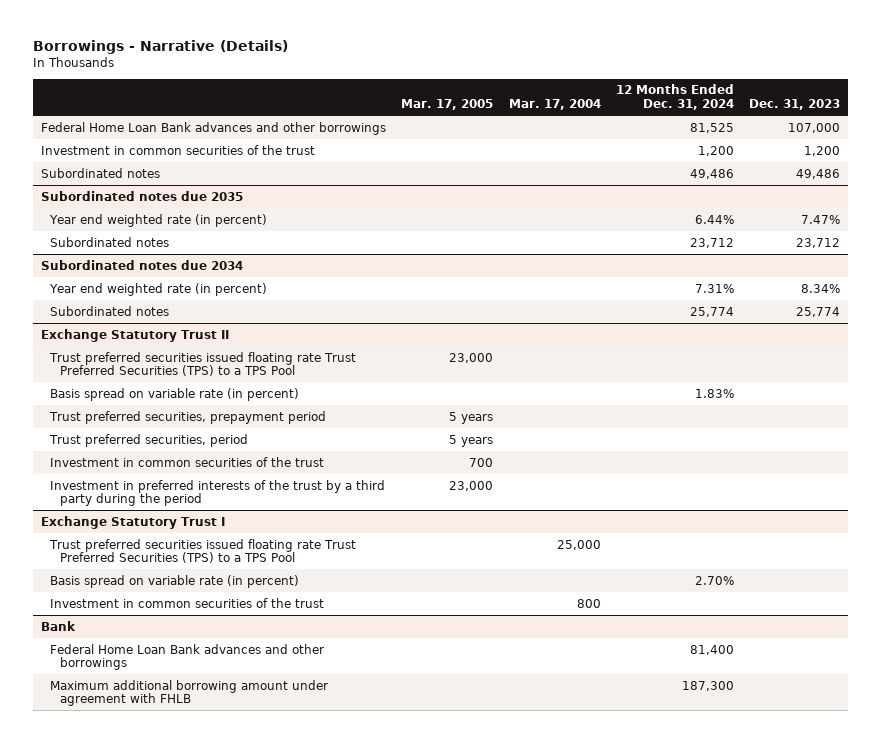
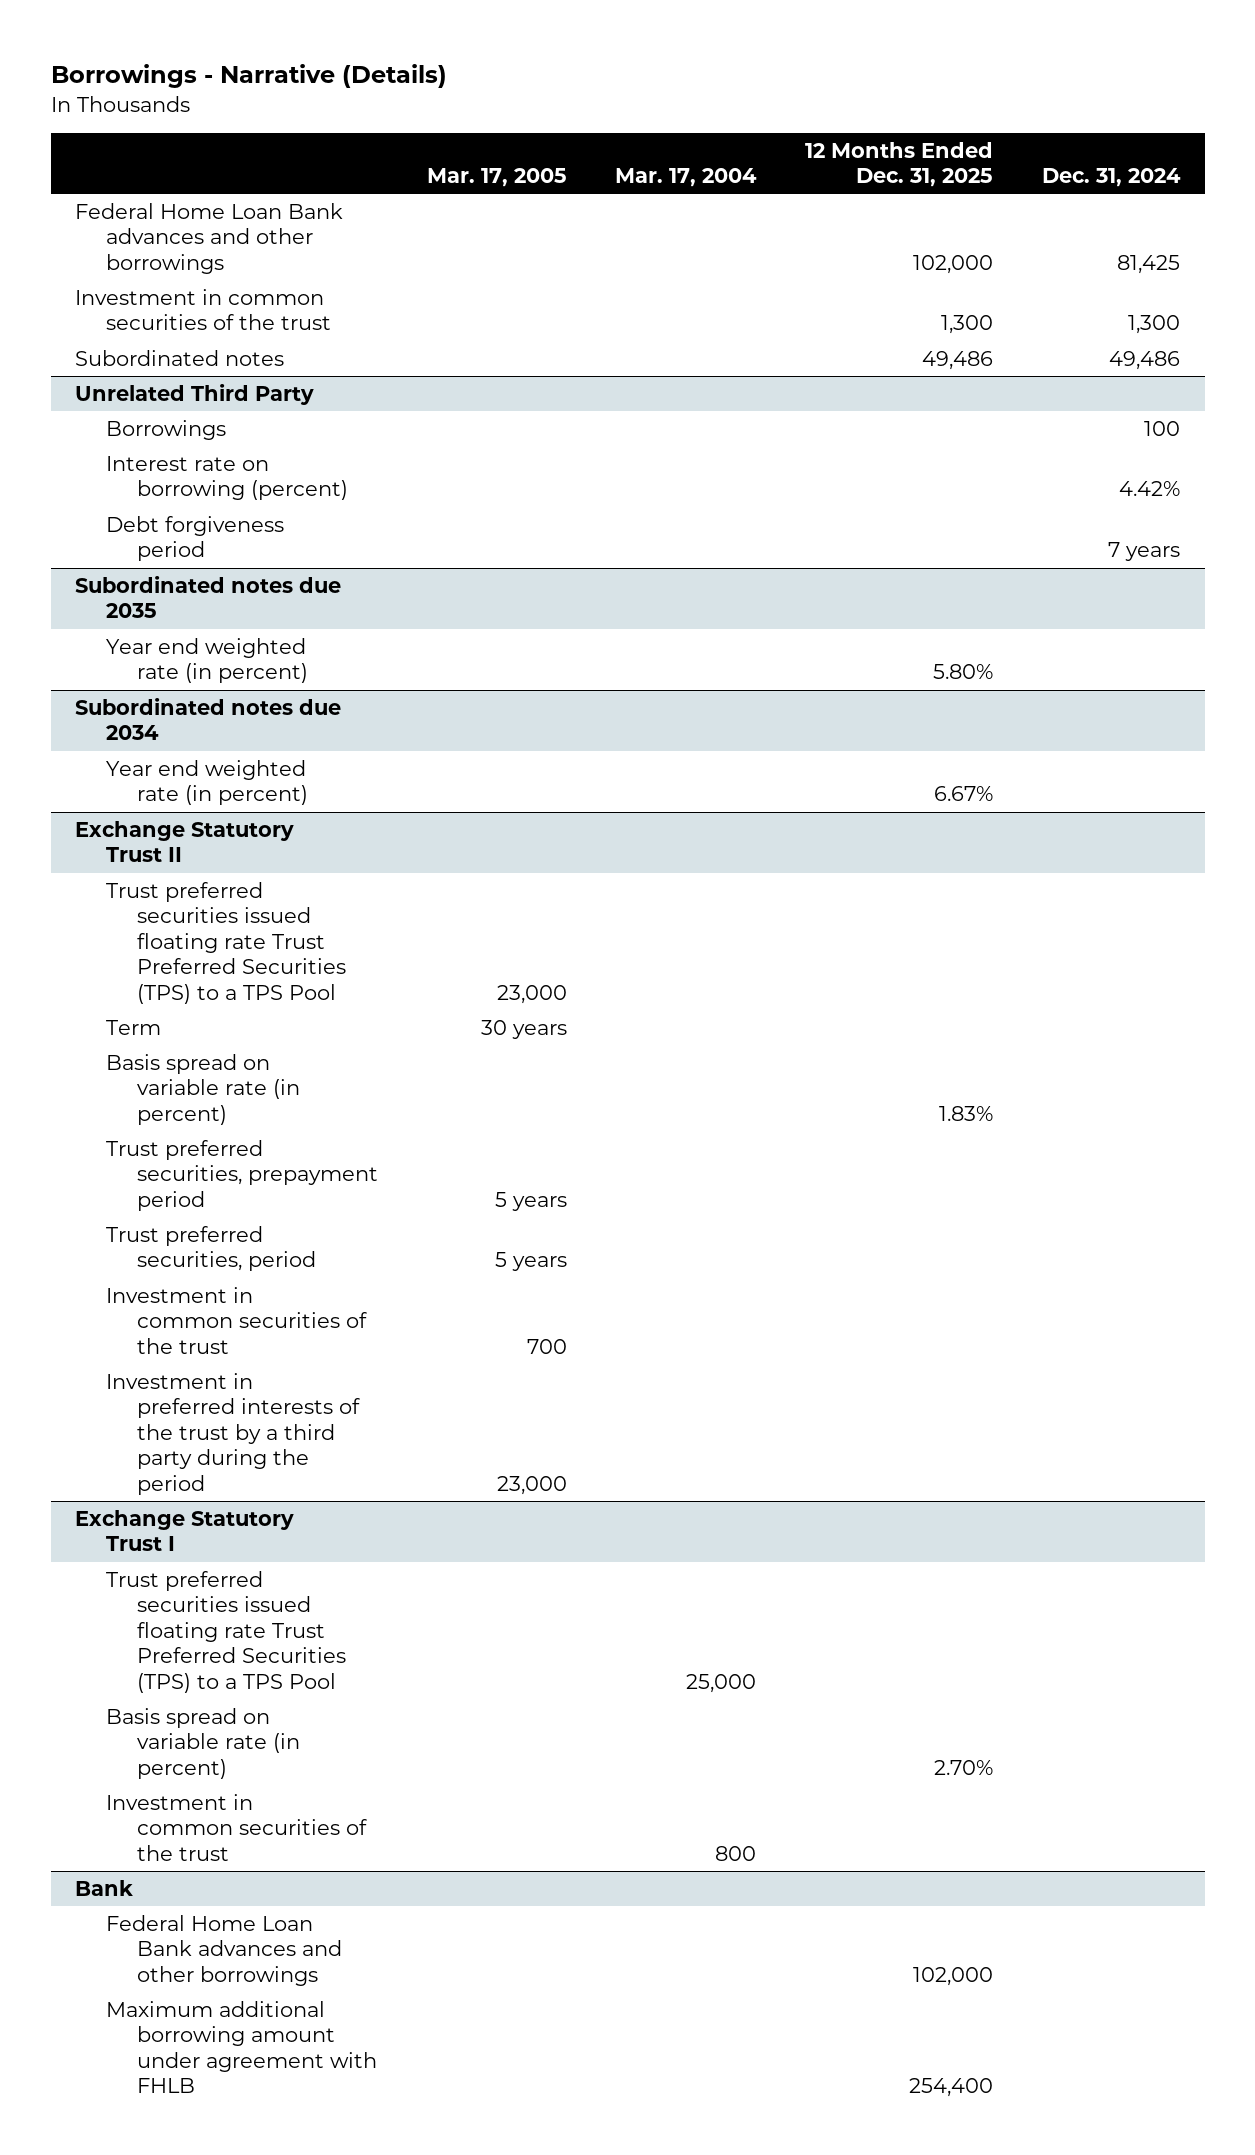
- | Mar. 17, 2005 | Mar. 17, 2004 | 12 Months Ended Dec. 31, 2024 | Dec. 31, 2023
+ | Mar. 17, 2005 | Mar. 17, 2004 | 12 Months Ended Dec. 31, 2025 | Dec. 31, 2024
+ Unrelated Third Party
+ Borrowings | | | | 100
+ Interest rate on borrowing (percent) | | | | 4.42%
+ Debt forgiveness period | | | | 7 years
@ Subordinated notes due 2035
- Subordinated notes | | | 23,712 | 23,712
@ Subordinated notes due 2034
- Subordinated notes | | | 25,774 | 25,774
@ Exchange Statutory Trust II
+ Term | 30 years | | |

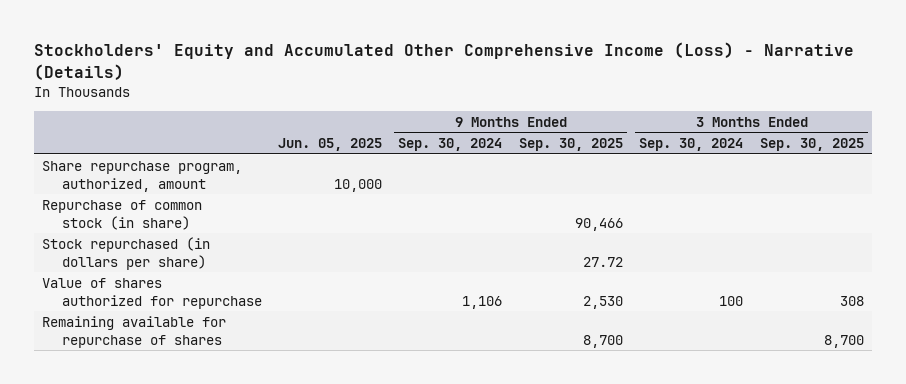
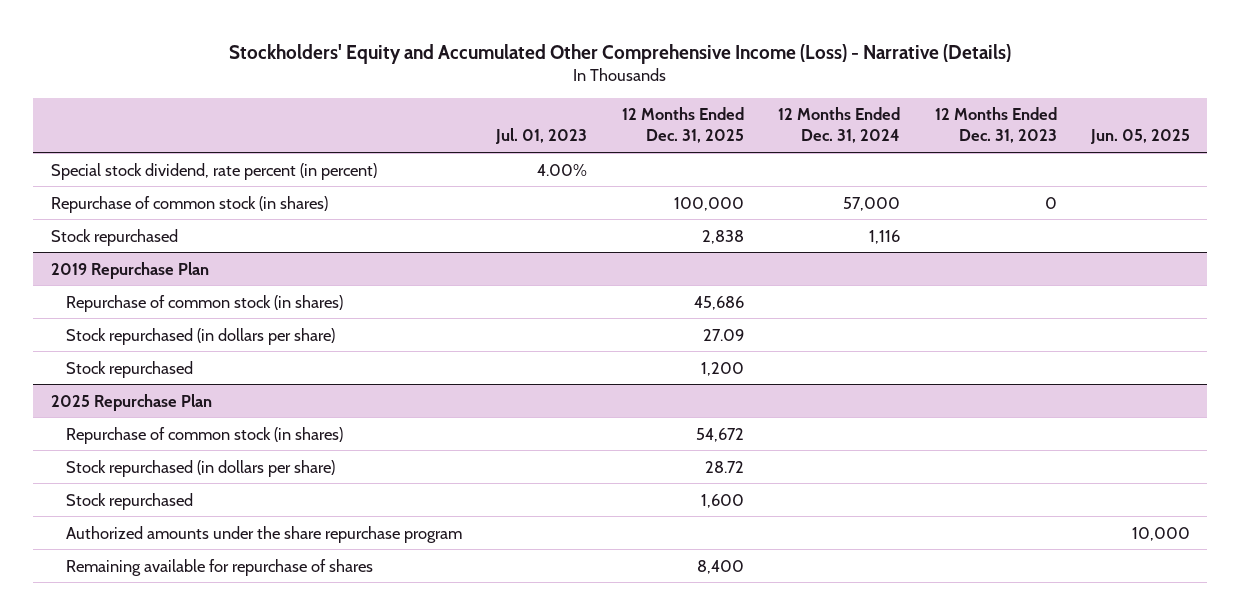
- | Jun. 05, 2025 | 9 Months Ended Sep. 30, 2024 | 9 Months Ended Sep. 30, 2025 | 3 Months Ended Sep. 30, 2024 | 3 Months Ended Sep. 30, 2025
+ | Jul. 01, 2023 | 12 Months Ended Dec. 31, 2025 | 12 Months Ended Dec. 31, 2024 | 12 Months Ended Dec. 31, 2023 | Jun. 05, 2025
- Share repurchase program, authorized, amount | 10,000 | | | |
- Repurchase of common stock (in share) | | | 90,466 | |
- Stock repurchased (in dollars per share) | | | 27.72 | |
- Value of shares authorized for repurchase | | 1,106 | 2,530 | 100 | 308
- Remaining available for repurchase of shares | | | 8,700 | | 8,700
+ Special stock dividend, rate percent (in percent) | 4.00% | | | |
+ Repurchase of common stock (in shares) | | 100,000 | 57,000 | 0 |
+ Stock repurchased | | 2,838 | 1,116 | |
+ 2019 Repurchase Plan
+ Repurchase of common stock (in shares) | | 45,686 | | |
+ Stock repurchased (in dollars per share) | | 27.09 | | |
+ Stock repurchased | | 1,200 | | |
+ 2025 Repurchase Plan
+ Repurchase of common stock (in shares) | | 54,672 | | |
+ Stock repurchased (in dollars per share) | | 28.72 | | |
+ Stock repurchased | | 1,600 | | |
+ Authorized amounts under the share repurchase program | | | | | 10,000
+ Remaining available for repurchase of shares | | 8,400 | | |

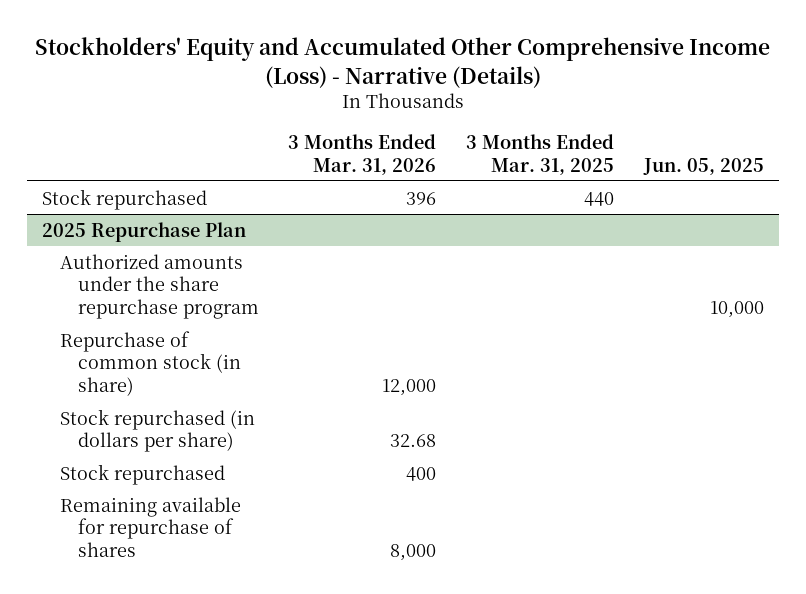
- | Jul. 01, 2023 | 12 Months Ended Dec. 31, 2025 | 12 Months Ended Dec. 31, 2024 | 12 Months Ended Dec. 31, 2023 | Jun. 05, 2025
+ | 3 Months Ended Mar. 31, 2026 | 3 Months Ended Mar. 31, 2025 | Jun. 05, 2025
- Special stock dividend, rate percent (in percent) | 4.00% | | | |
- Repurchase of common stock (in shares) | | 100,000 | 57,000 | 0 |
- 2019 Repurchase Plan
- Repurchase of common stock (in shares) | | 45,686 | | |
- Stock repurchased (in dollars per share) | | 27.09 | | |
- Stock repurchased | | 1,200 | | |
@ 2025 Repurchase Plan
- Repurchase of common stock (in shares) | | 54,672 | | |
moved up: Authorized amounts under the share repurchase program | | | 10,000
+ Repurchase of common stock (in share) | 12,000 | |

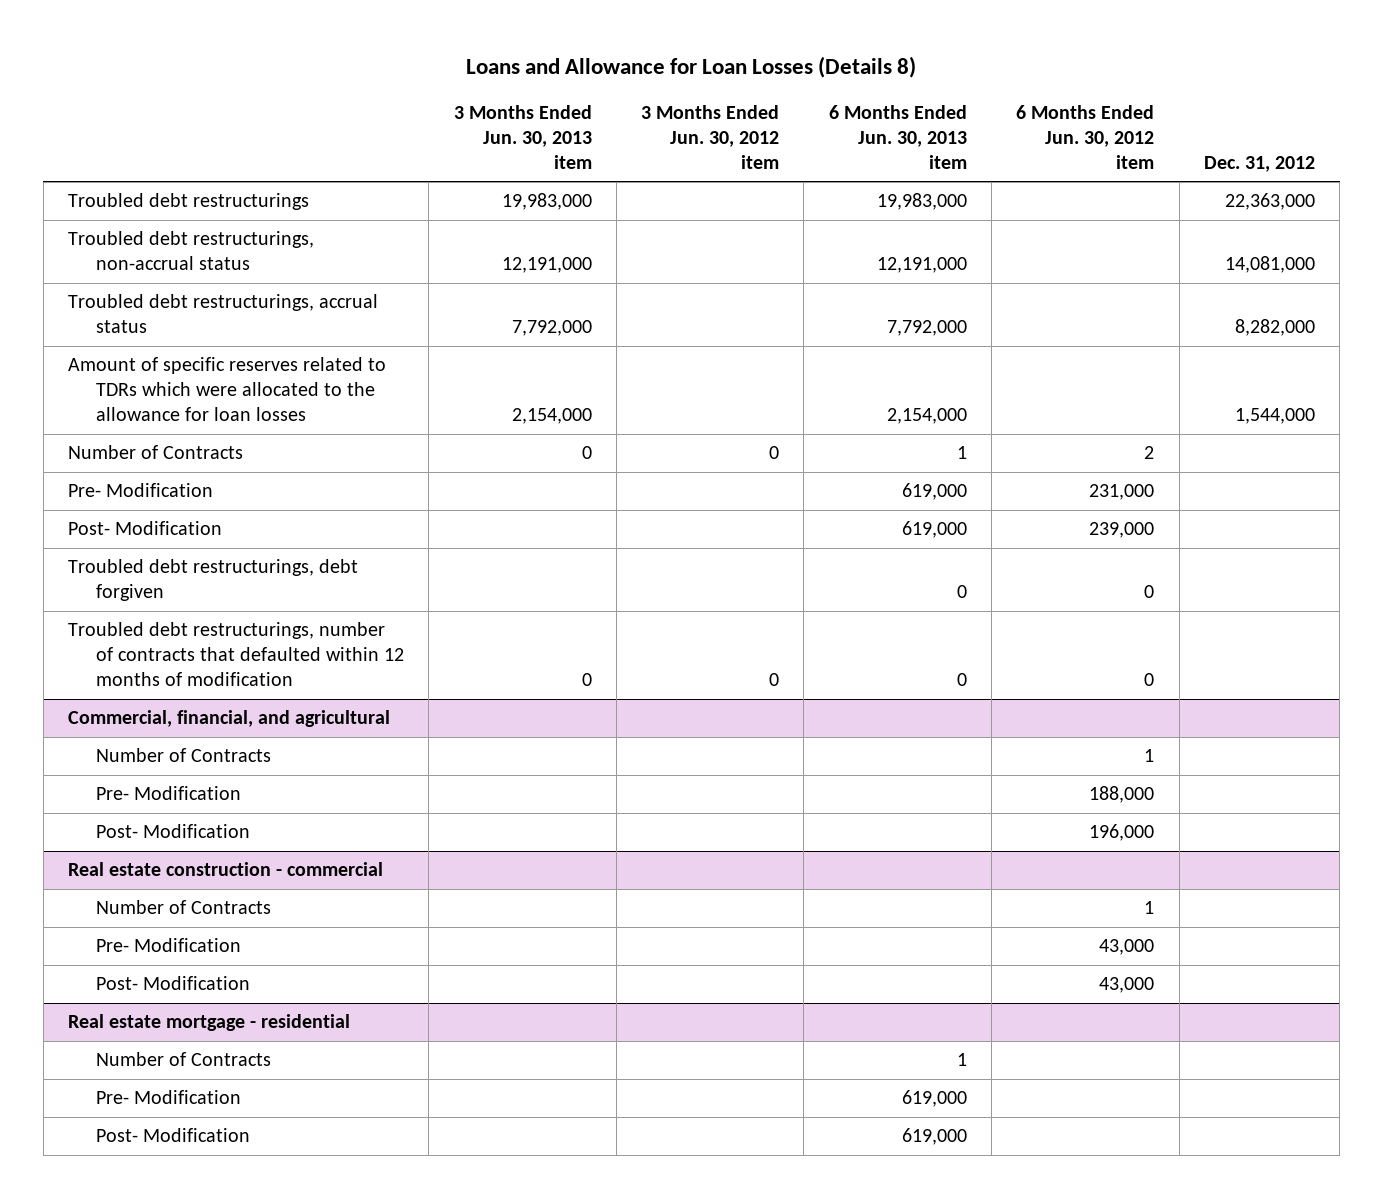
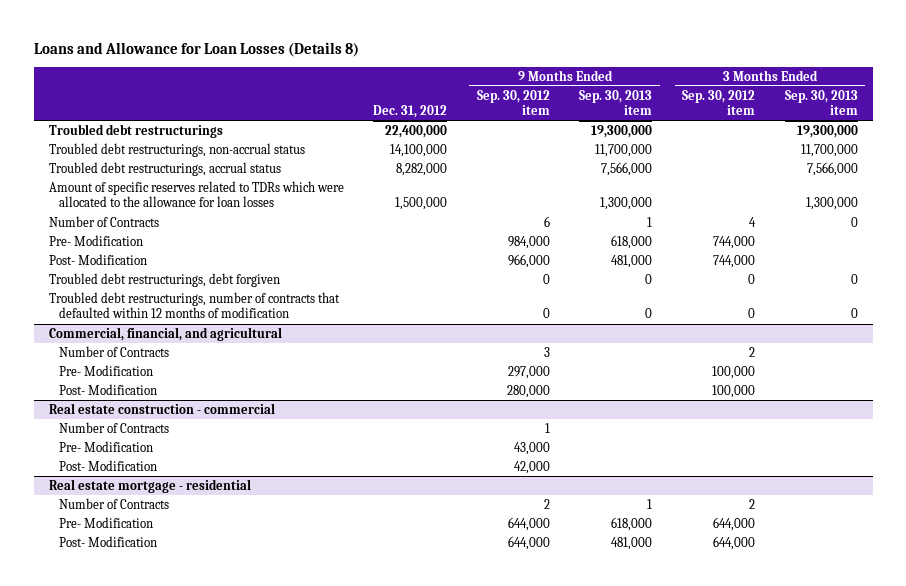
- | 3 Months Ended Jun. 30, 2013 item | 3 Months Ended Jun. 30, 2012 item | 6 Months Ended Jun. 30, 2013 item | 6 Months Ended Jun. 30, 2012 item | Dec. 31, 2012
+ | Dec. 31, 2012 | 9 Months Ended Sep. 30, 2012 item | 9 Months Ended Sep. 30, 2013 item | 3 Months Ended Sep. 30, 2012 item | 3 Months Ended Sep. 30, 2013 item
- Troubled debt restructurings | 19,983,000 | | 19,983,000 | | 22,363,000
- Troubled debt restructurings, non-accrual status | 12,191,000 | | 12,191,000 | | 14,081,000
+ Troubled debt restructurings | 22,400,000 | | 19,300,000 | | 19,300,000
+ Troubled debt restructurings, non-accrual status | 14,100,000 | | 11,700,000 | | 11,700,000
- Amount of specific reserves related to TDRs which were allocated to the allowance for loan losses | 2,154,000 | | 2,154,000 | | 1,544,000
+ Amount of specific reserves related to TDRs which were allocated to the allowance for loan losses | 1,500,000 | | 1,300,000 | | 1,300,000

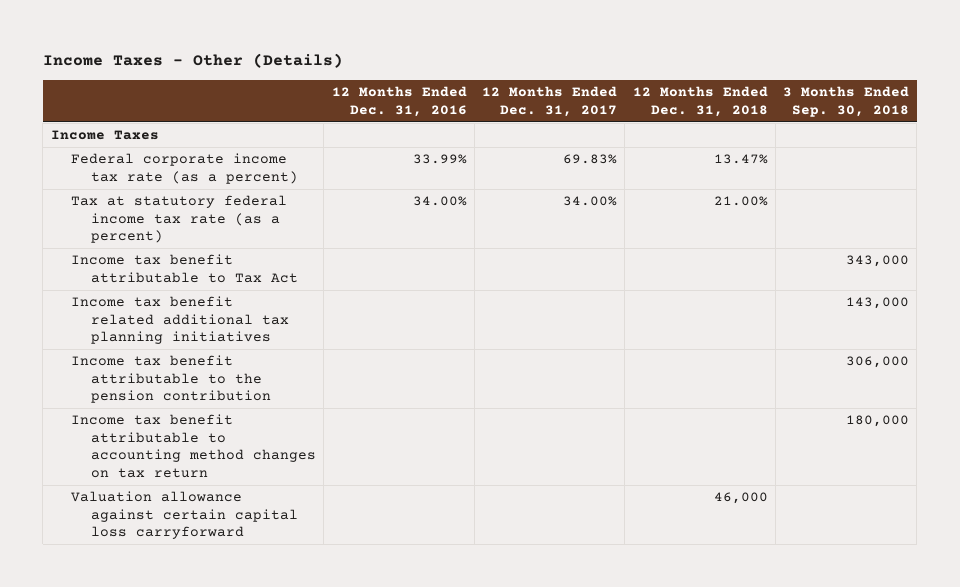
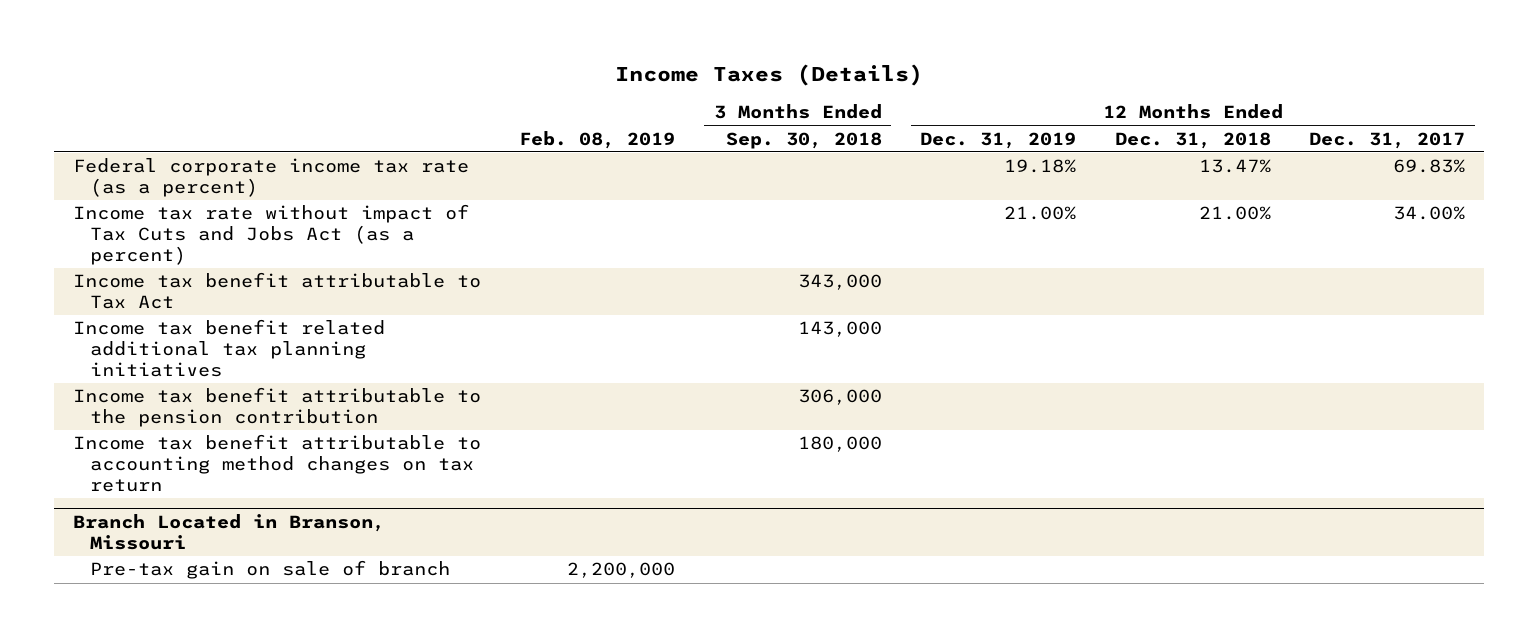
- Income Taxes - Other (Details)
+ Income Taxes (Details)
- | 12 Months Ended Dec. 31, 2016 | 12 Months Ended Dec. 31, 2017 | 12 Months Ended Dec. 31, 2018 | 3 Months Ended Sep. 30, 2018
+ | Feb. 08, 2019 | 3 Months Ended Sep. 30, 2018 | 12 Months Ended Dec. 31, 2019 | 12 Months Ended Dec. 31, 2018 | 12 Months Ended Dec. 31, 2017
- Income Taxes
- Tax at statutory federal income tax rate (as a percent) | 34.00% | 34.00% | 21.00% |
+ Income tax rate without impact of Tax Cuts and Jobs Act (as a percent) | | | 21.00% | 21.00% | 34.00%
- Valuation allowance against certain capital loss carryforward | | | 46,000 |
+ Branch Located in Branson, Missouri
+ Pre-tax gain on sale of branch | 2,200,000 | | | |

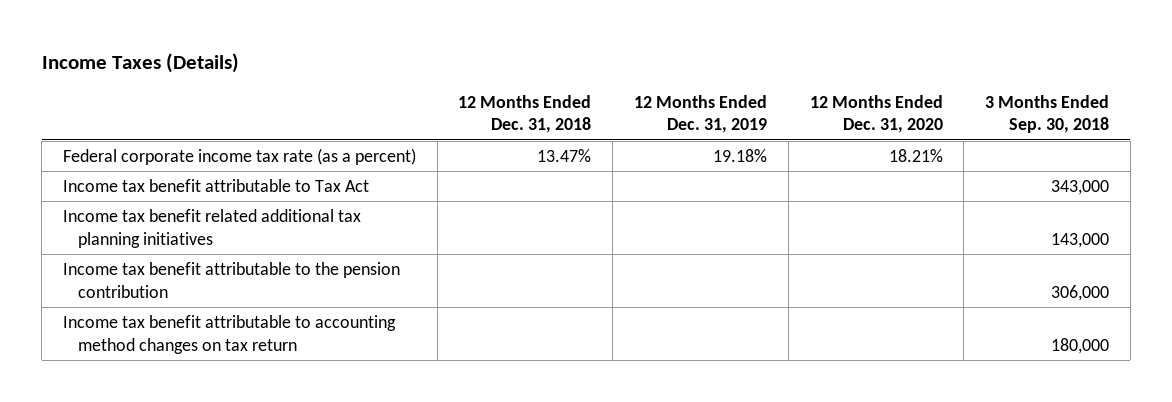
- | Feb. 08, 2019 | 3 Months Ended Sep. 30, 2018 | 12 Months Ended Dec. 31, 2019 | 12 Months Ended Dec. 31, 2018 | 12 Months Ended Dec. 31, 2017
+ | 12 Months Ended Dec. 31, 2018 | 12 Months Ended Dec. 31, 2019 | 12 Months Ended Dec. 31, 2020 | 3 Months Ended Sep. 30, 2018
- Income tax rate without impact of Tax Cuts and Jobs Act (as a percent) | | | 21.00% | 21.00% | 34.00%
- Branch Located in Branson, Missouri
- Pre-tax gain on sale of branch | 2,200,000 | | | |

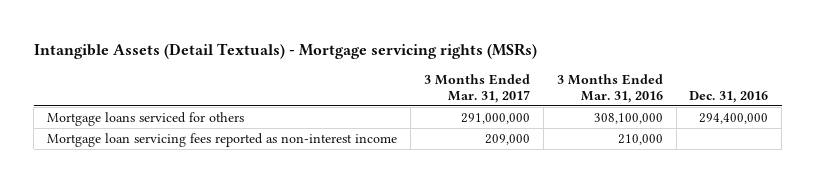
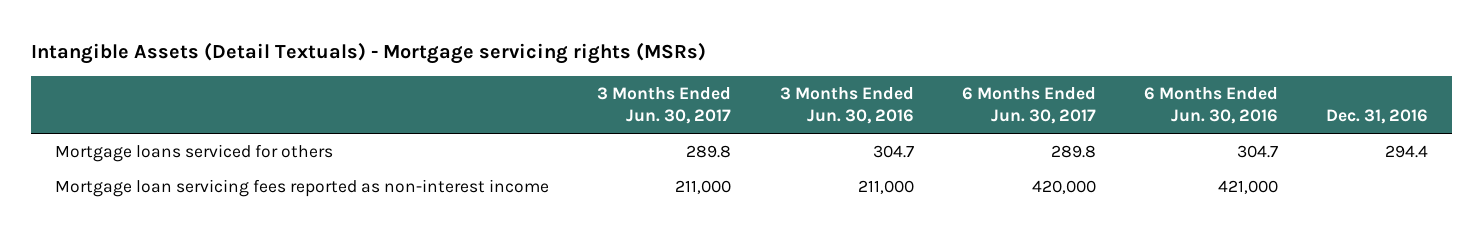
- | 3 Months Ended Mar. 31, 2017 | 3 Months Ended Mar. 31, 2016 | Dec. 31, 2016
+ | 3 Months Ended Jun. 30, 2017 | 3 Months Ended Jun. 30, 2016 | 6 Months Ended Jun. 30, 2017 | 6 Months Ended Jun. 30, 2016 | Dec. 31, 2016
- Mortgage loans serviced for others | 291,000,000 | 308,100,000 | 294,400,000
+ Mortgage loans serviced for others | 289.8 | 304.7 | 289.8 | 304.7 | 294.4

